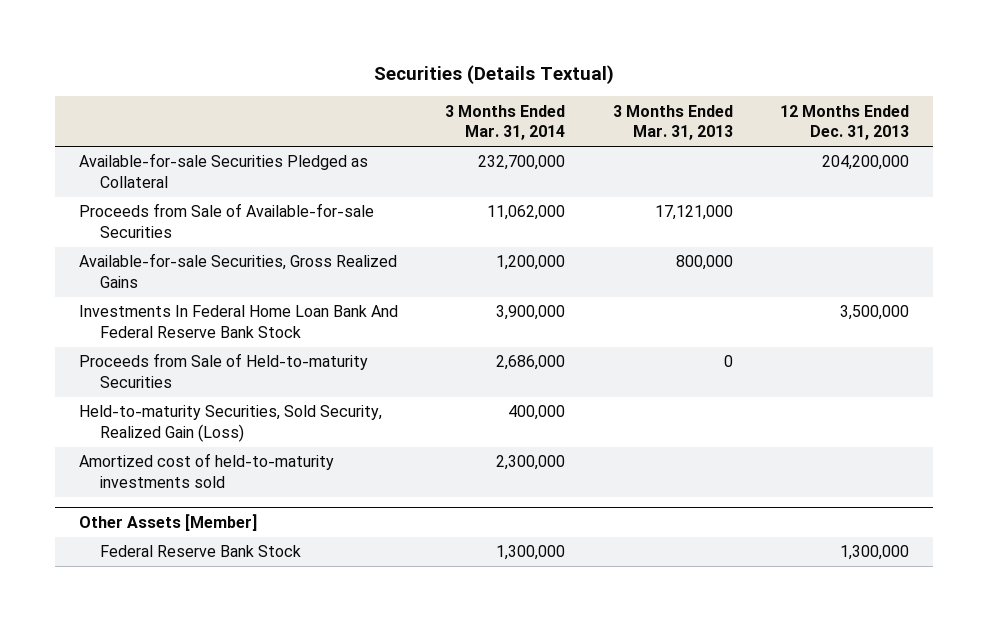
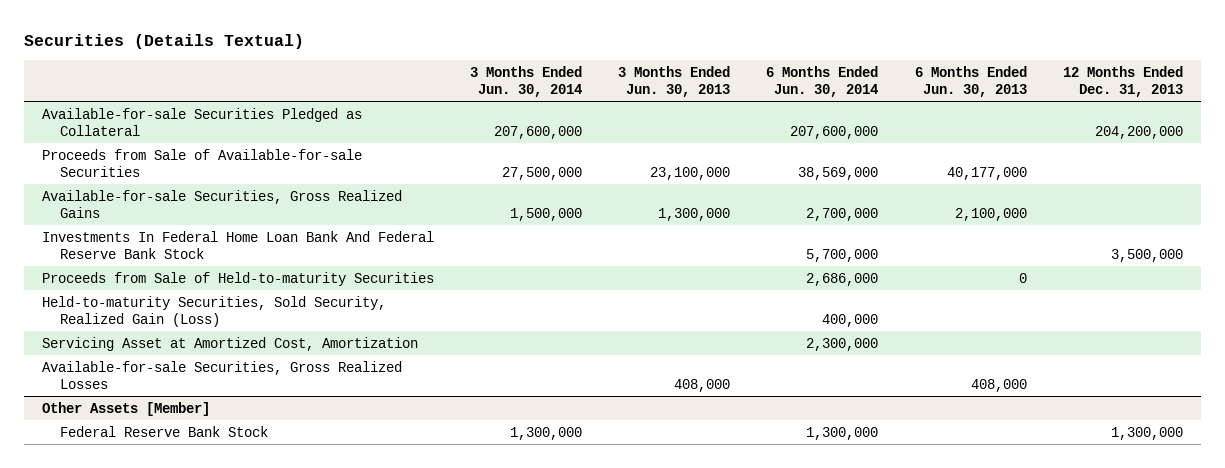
- | 3 Months Ended Mar. 31, 2014 | 3 Months Ended Mar. 31, 2013 | 12 Months Ended Dec. 31, 2013
+ | 3 Months Ended Jun. 30, 2014 | 3 Months Ended Jun. 30, 2013 | 6 Months Ended Jun. 30, 2014 | 6 Months Ended Jun. 30, 2013 | 12 Months Ended Dec. 31, 2013
- Amortized cost of held-to-maturity investments sold | 2,300,000 | |
+ Servicing Asset at Amortized Cost, Amortization | | | 2,300,000 | |
+ Available-for-sale Securities, Gross Realized Losses | | 408,000 | | 408,000 |

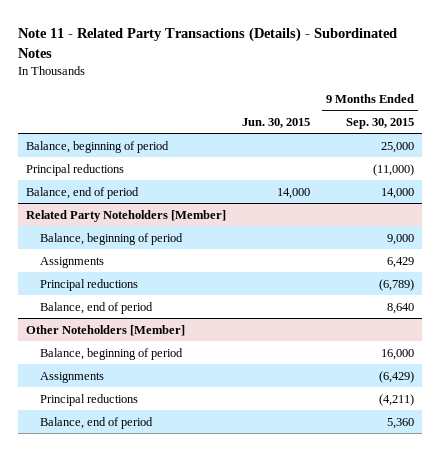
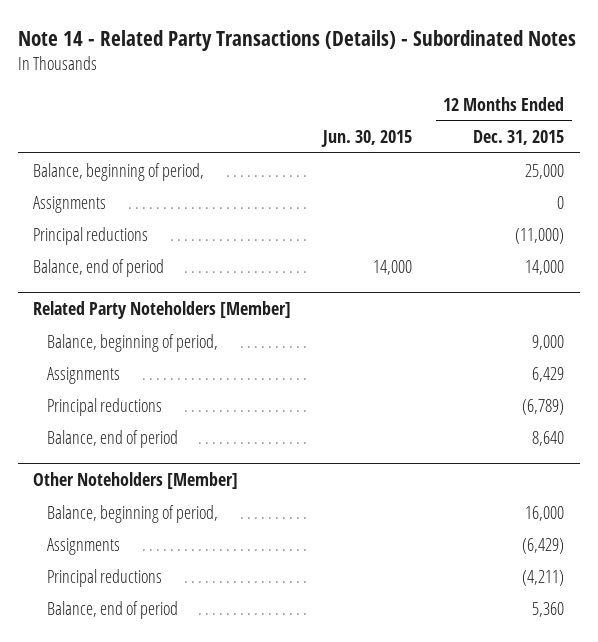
- Note 11 - Related Party Transactions (Details) - Subordinated Notes
+ Note 14 - Related Party Transactions (Details) - Subordinated Notes
- | Jun. 30, 2015 | 9 Months Ended Sep. 30, 2015
+ | Jun. 30, 2015 | 12 Months Ended Dec. 31, 2015
- Balance, beginning of period | | 25,000
+ Balance, beginning of period, | | 25,000
+ Assignments | | 0
@ Related Party Noteholders [Member]
- Balance, beginning of period | | 9,000
+ Balance, beginning of period, | | 9,000
@ Other Noteholders [Member]
- Balance, beginning of period | | 16,000
+ Balance, beginning of period, | | 16,000

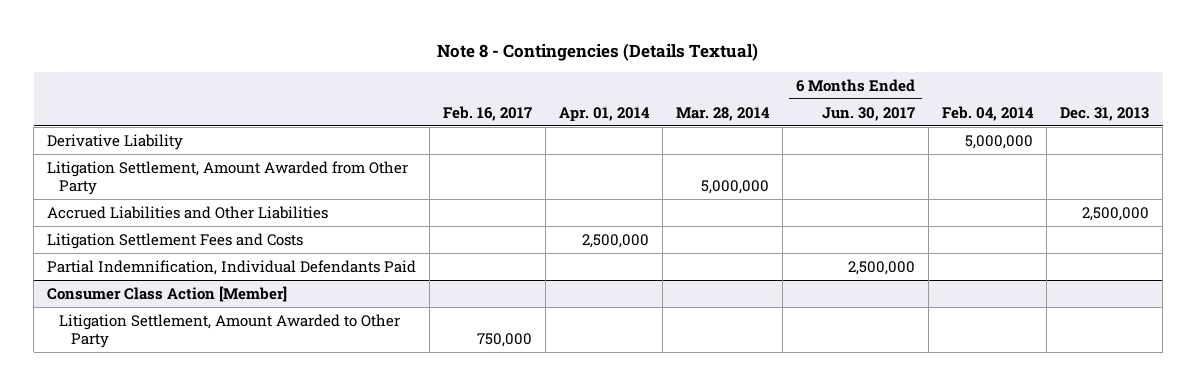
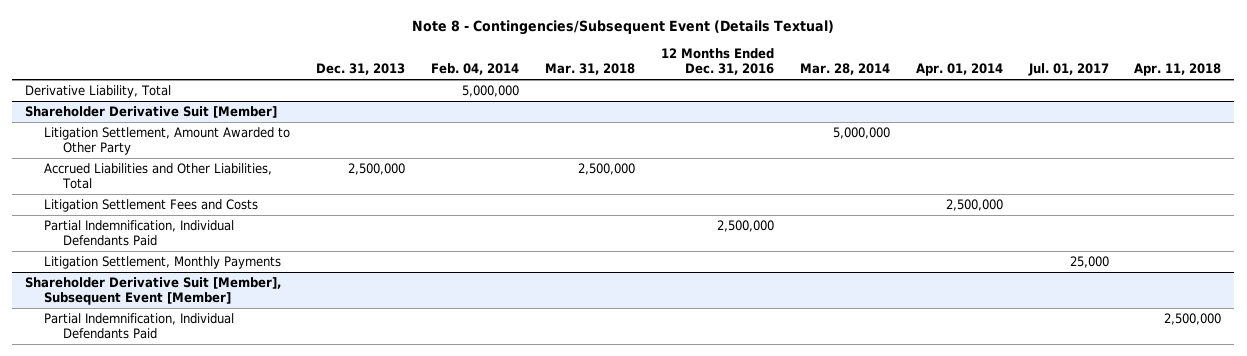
- Note 8 - Contingencies (Details Textual)
+ Note 8 - Contingencies/Subsequent Event (Details Textual)
- | Feb. 16, 2017 | Apr. 01, 2014 | Mar. 28, 2014 | 6 Months Ended Jun. 30, 2017 | Feb. 04, 2014 | Dec. 31, 2013
+ | Dec. 31, 2013 | Feb. 04, 2014 | Mar. 31, 2018 | 12 Months Ended Dec. 31, 2016 | Mar. 28, 2014 | Apr. 01, 2014 | Jul. 01, 2017 | Apr. 11, 2018
- Derivative Liability | | | | | 5,000,000 |
- Litigation Settlement, Amount Awarded from Other Party | | | 5,000,000 | | |
- Accrued Liabilities and Other Liabilities | | | | | | 2,500,000
- Litigation Settlement Fees and Costs | | 2,500,000 | | | |
- Partial Indemnification, Individual Defendants Paid | | | | 2,500,000 | |
- Consumer Class Action [Member]
- Litigation Settlement, Amount Awarded to Other Party | 750,000 | | | | |
+ Derivative Liability, Total | | 5,000,000 | | | | | |
+ Shareholder Derivative Suit [Member]
+ Litigation Settlement, Amount Awarded to Other Party | | | | | 5,000,000 | | |
+ Accrued Liabilities and Other Liabilities, Total | 2,500,000 | | 2,500,000 | | | | |
+ Litigation Settlement Fees and Costs | | | | | | 2,500,000 | |
+ Partial Indemnification, Individual Defendants Paid | | | | 2,500,000 | | | |
+ Litigation Settlement, Monthly Payments | | | | | | | 25,000 |
+ Shareholder Derivative Suit [Member], Subsequent Event [Member]
+ Partial Indemnification, Individual Defendants Paid | | | | | | | | 2,500,000

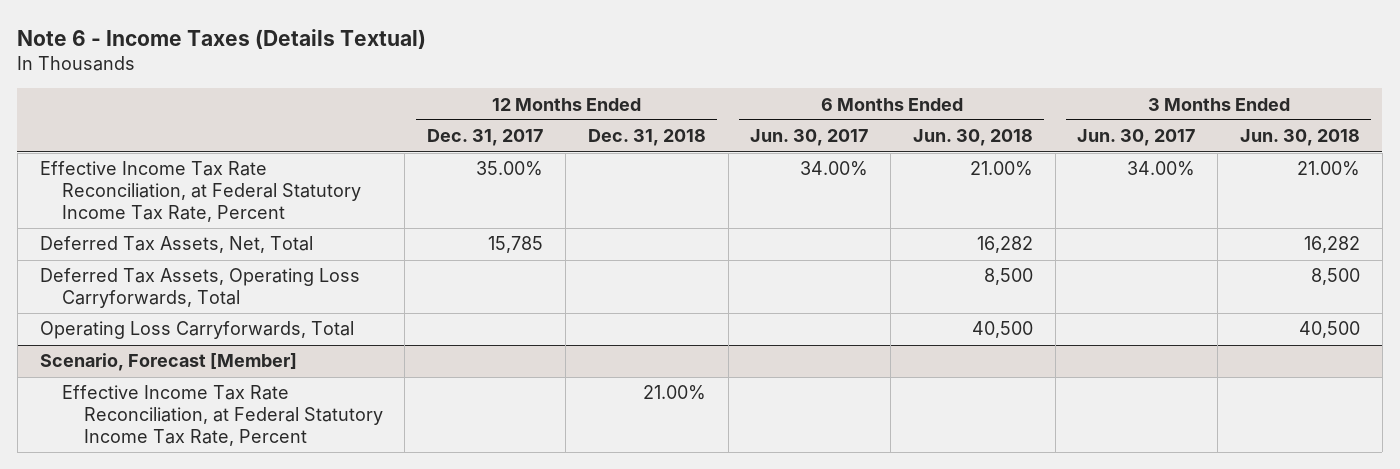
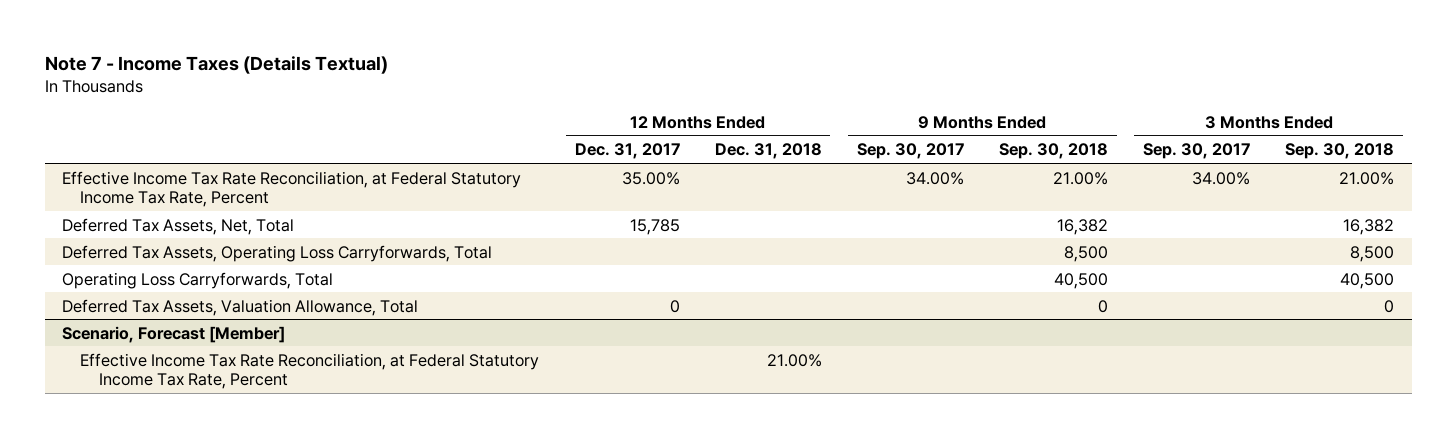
- Note 6 - Income Taxes (Details Textual)
+ Note 7 - Income Taxes (Details Textual)
- | 12 Months Ended Dec. 31, 2017 | 12 Months Ended Dec. 31, 2018 | 6 Months Ended Jun. 30, 2017 | 6 Months Ended Jun. 30, 2018 | 3 Months Ended Jun. 30, 2017 | 3 Months Ended Jun. 30, 2018
+ | 12 Months Ended Dec. 31, 2017 | 12 Months Ended Dec. 31, 2018 | 9 Months Ended Sep. 30, 2017 | 9 Months Ended Sep. 30, 2018 | 3 Months Ended Sep. 30, 2017 | 3 Months Ended Sep. 30, 2018
+ Deferred Tax Assets, Valuation Allowance, Total | 0 | | | 0 | | 0

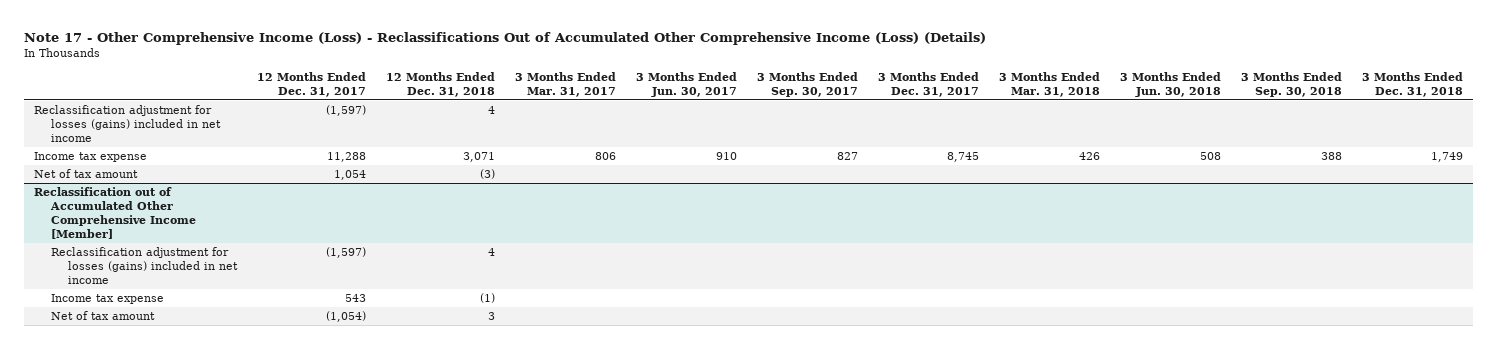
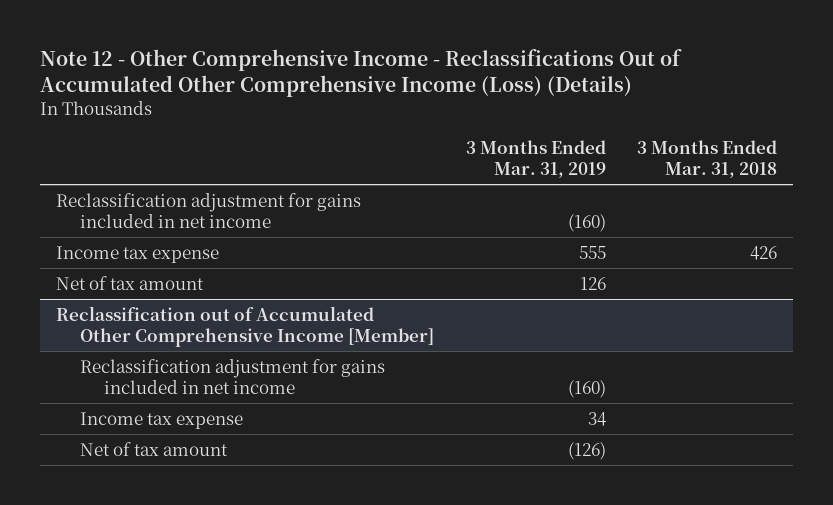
- Note 17 - Other Comprehensive Income (Loss) - Reclassifications Out of Accumulated Other Comprehensive Income (Loss) (Details)
+ Note 12 - Other Comprehensive Income - Reclassifications Out of Accumulated Other Comprehensive Income (Loss) (Details)
- | 12 Months Ended Dec. 31, 2017 | 12 Months Ended Dec. 31, 2018 | 3 Months Ended Mar. 31, 2017 | 3 Months Ended Jun. 30, 2017 | 3 Months Ended Sep. 30, 2017 | 3 Months Ended Dec. 31, 2017 | 3 Months Ended Mar. 31, 2018 | 3 Months Ended Jun. 30, 2018 | 3 Months Ended Sep. 30, 2018 | 3 Months Ended Dec. 31, 2018
+ | 3 Months Ended Mar. 31, 2019 | 3 Months Ended Mar. 31, 2018
- Reclassification adjustment for losses (gains) included in net income | (1,597) | 4 | | | | | | | |
+ Reclassification adjustment for gains included in net income | (160) |
@ Reclassification out of Accumulated Other Comprehensive Income [Member]
- Reclassification adjustment for losses (gains) included in net income | (1,597) | 4 | | | | | | | |
+ Reclassification adjustment for gains included in net income | (160) |

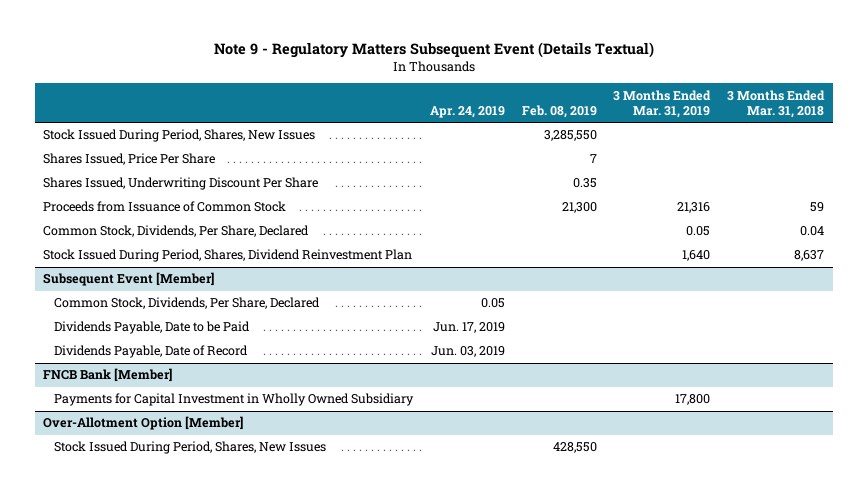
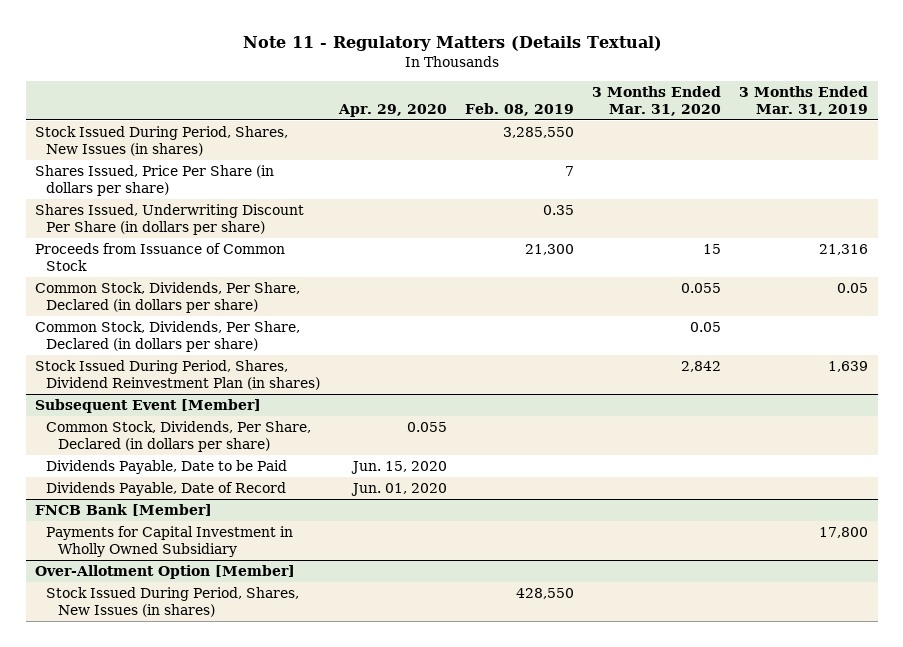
- Note 9 - Regulatory Matters Subsequent Event (Details Textual)
+ Note 11 - Regulatory Matters (Details Textual)
- | Apr. 24, 2019 | Feb. 08, 2019 | 3 Months Ended Mar. 31, 2019 | 3 Months Ended Mar. 31, 2018
+ | Apr. 29, 2020 | Feb. 08, 2019 | 3 Months Ended Mar. 31, 2020 | 3 Months Ended Mar. 31, 2019
- Stock Issued During Period, Shares, New Issues | | 3,285,550 | |
- Shares Issued, Price Per Share | | 7 | |
- Shares Issued, Underwriting Discount Per Share | | 0.35 | |
+ Stock Issued During Period, Shares, New Issues (in shares) | | 3,285,550 | |
+ Shares Issued, Price Per Share (in dollars per share) | | 7 | |
+ Shares Issued, Underwriting Discount Per Share (in dollars per share) | | 0.35 | |
- Common Stock, Dividends, Per Share, Declared | | | 0.05 | 0.04
- Stock Issued During Period, Shares, Dividend Reinvestment Plan | | | 1,640 | 8,637
+ Common Stock, Dividends, Per Share, Declared (in dollars per share) | | | 0.055 | 0.05
+ Common Stock, Dividends, Per Share, Declared (in dollars per share) | | | 0.05 |
+ Stock Issued During Period, Shares, Dividend Reinvestment Plan (in shares) | | | 2,842 | 1,639
@ Subsequent Event [Member]
- Common Stock, Dividends, Per Share, Declared | 0.05 | | |
+ Common Stock, Dividends, Per Share, Declared (in dollars per share) | 0.055 | | |
@ Over-Allotment Option [Member]
- Stock Issued During Period, Shares, New Issues | | 428,550 | |
+ Stock Issued During Period, Shares, New Issues (in shares) | | 428,550 | |

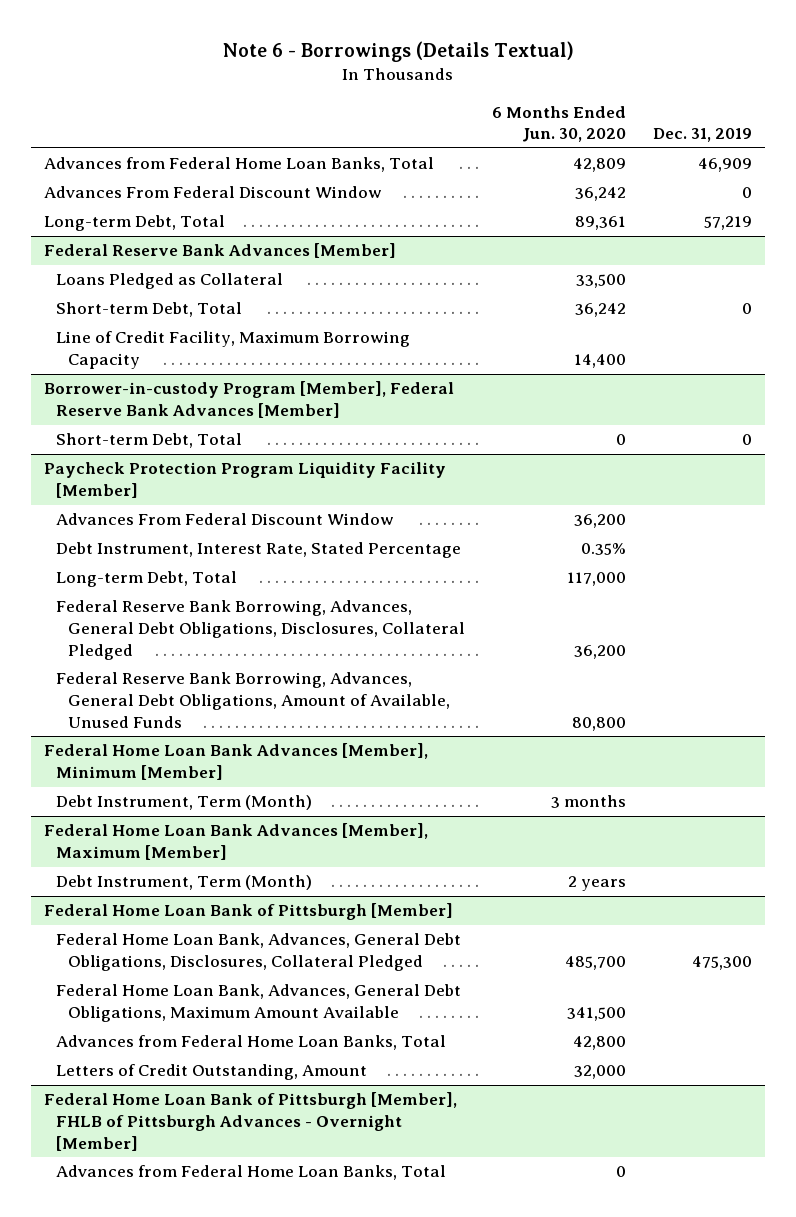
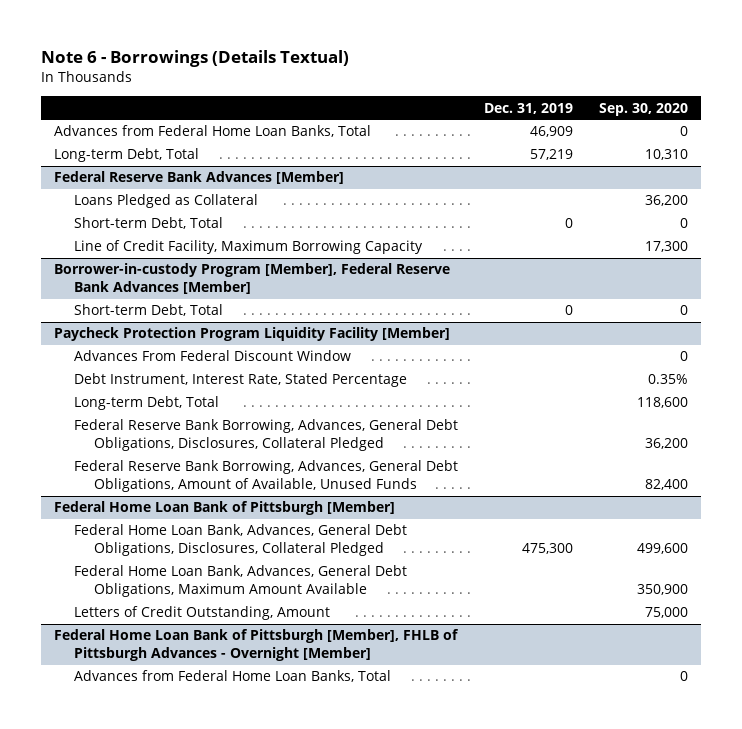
- | 6 Months Ended Jun. 30, 2020 | Dec. 31, 2019
+ | Dec. 31, 2019 | Sep. 30, 2020
- Advances From Federal Discount Window | 36,242 | 0
- Federal Home Loan Bank Advances [Member], Minimum [Member]
- Debt Instrument, Term (Month) | 3 months |
- Federal Home Loan Bank Advances [Member], Maximum [Member]
- Debt Instrument, Term (Month) | 2 years |
@ Federal Home Loan Bank of Pittsburgh [Member]
- Advances from Federal Home Loan Banks, Total | 42,800 |

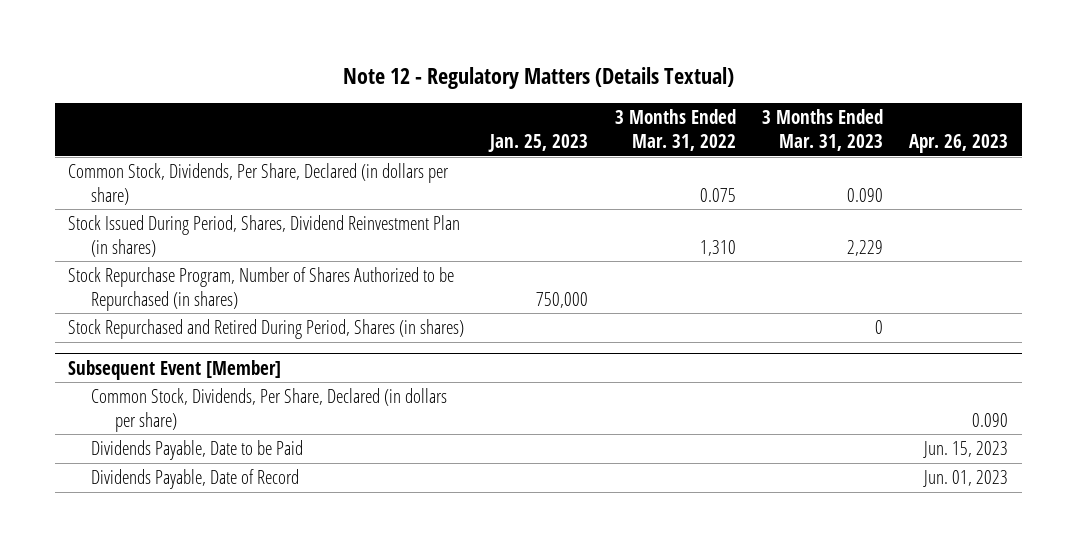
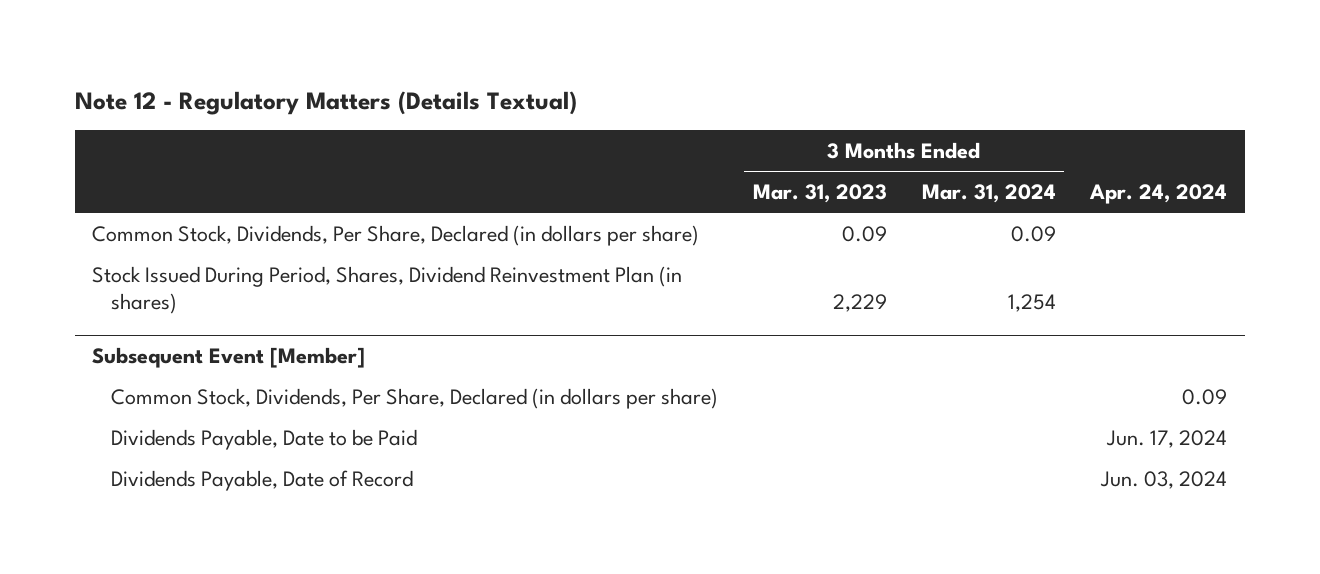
- | Jan. 25, 2023 | 3 Months Ended Mar. 31, 2022 | 3 Months Ended Mar. 31, 2023 | Apr. 26, 2023
+ | 3 Months Ended Mar. 31, 2023 | 3 Months Ended Mar. 31, 2024 | Apr. 24, 2024
- Common Stock, Dividends, Per Share, Declared (in dollars per share) | | 0.075 | 0.090 |
+ Common Stock, Dividends, Per Share, Declared (in dollars per share) | 0.09 | 0.09 |
- Stock Repurchase Program, Number of Shares Authorized to be Repurchased (in shares) | 750,000 | | |
- Stock Repurchased and Retired During Period, Shares (in shares) | | | 0 |

